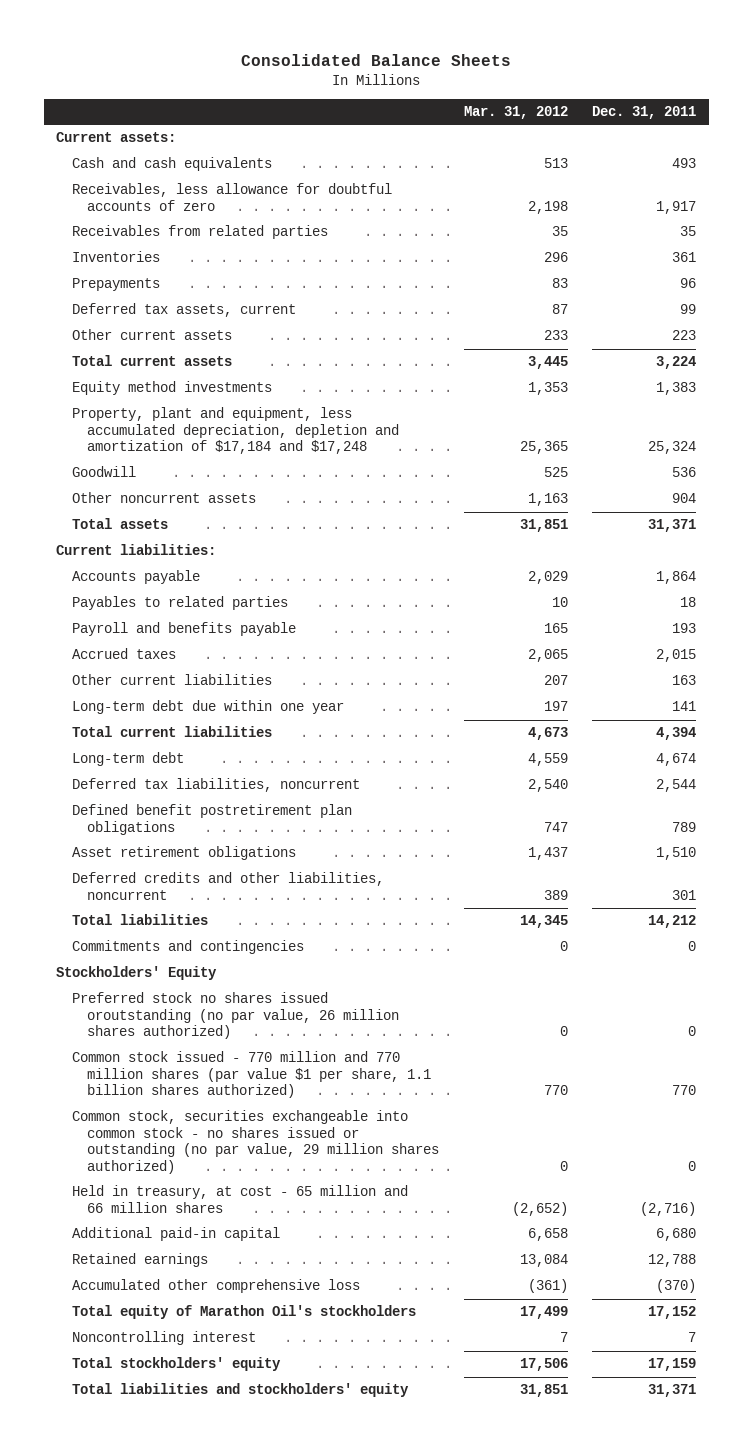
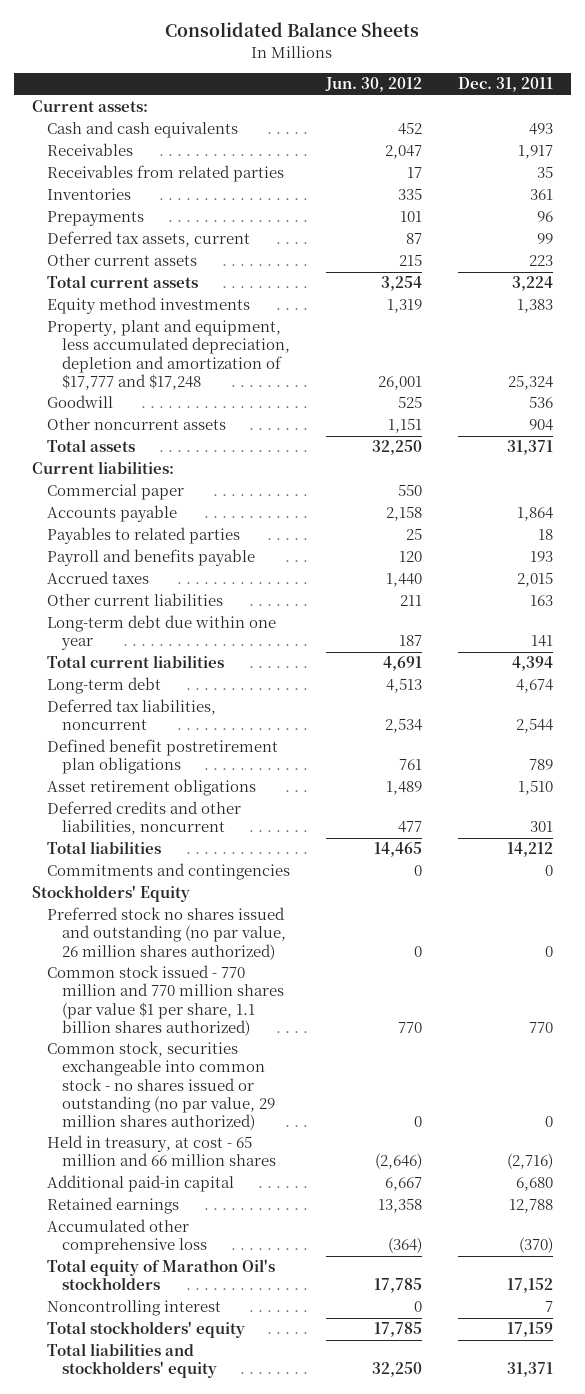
- | Mar. 31, 2012 | Dec. 31, 2011
+ | Jun. 30, 2012 | Dec. 31, 2011
- Receivables, less allowance for doubtful accounts of zero | 2,198 | 1,917
+ Receivables | 2,047 | 1,917
- Property, plant and equipment, less accumulated depreciation, depletion and amortization of $17,184 and $17,248 | 25,365 | 25,324
+ Property, plant and equipment, less accumulated depreciation, depletion and amortization of $17,777 and $17,248 | 26,001 | 25,324
+ Commercial paper | 550 |
- Preferred stock no shares issued oroutstanding (no par value, 26 million shares authorized) | 0 | 0
+ Preferred stock no shares issued and outstanding (no par value, 26 million shares authorized) | 0 | 0

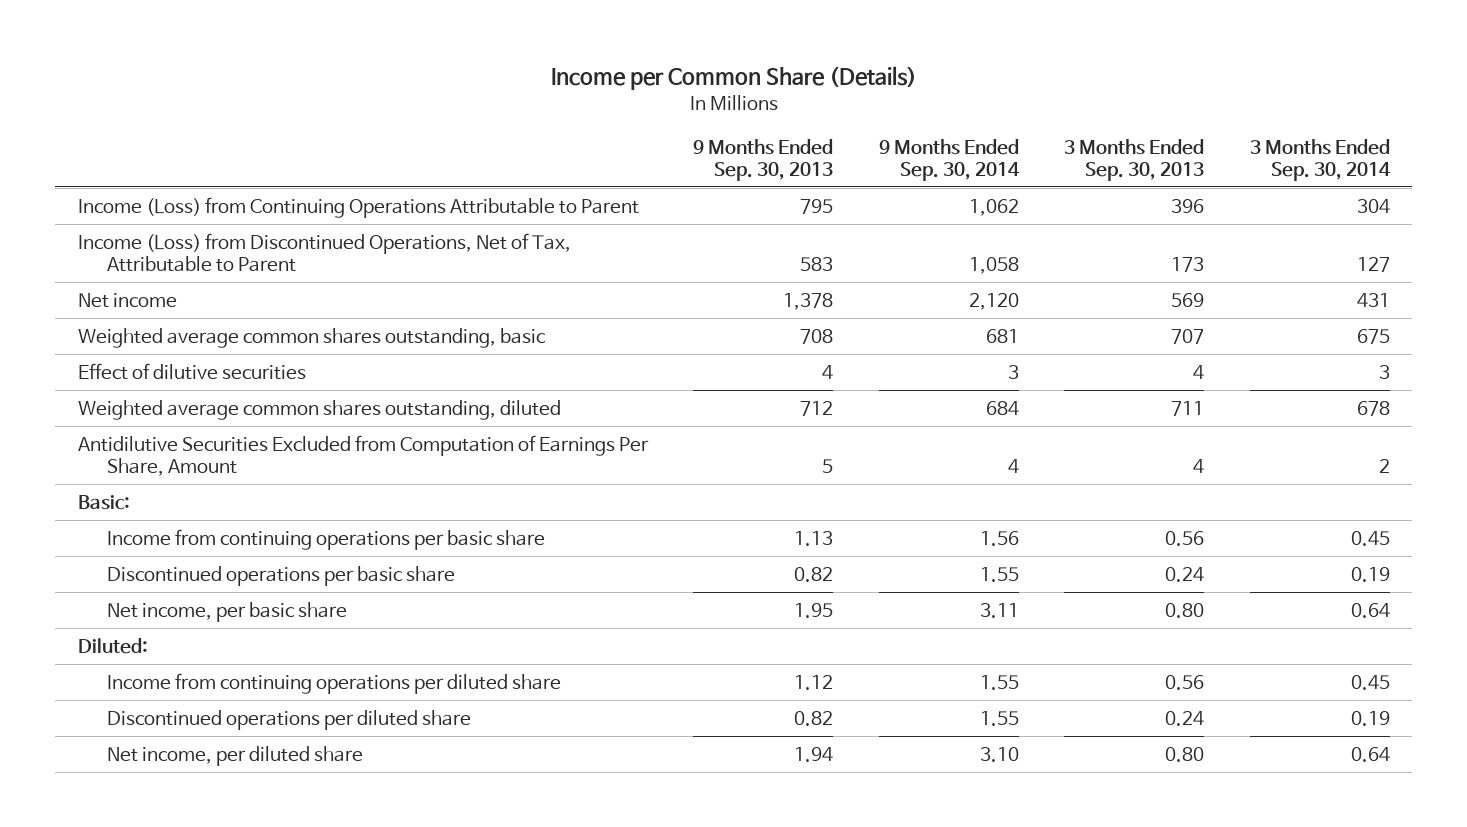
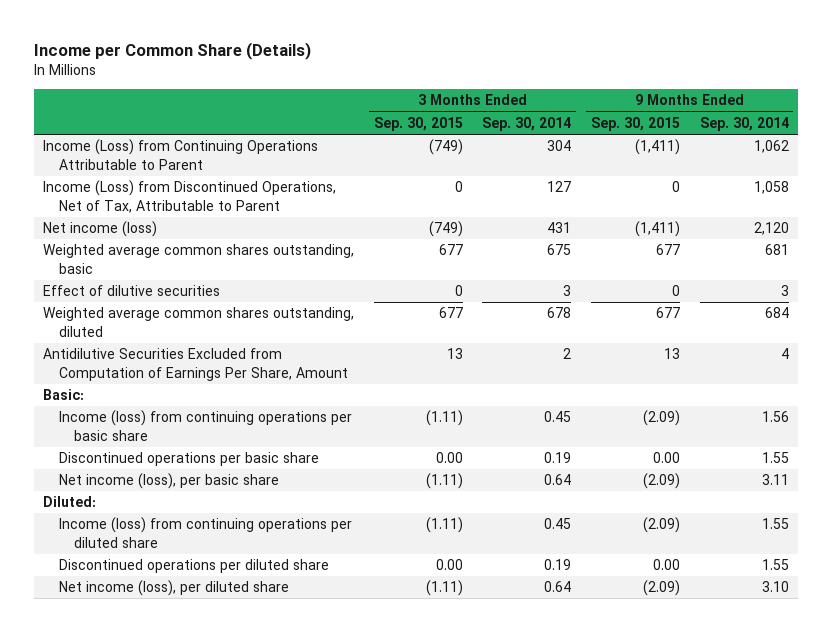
- | 9 Months Ended Sep. 30, 2013 | 9 Months Ended Sep. 30, 2014 | 3 Months Ended Sep. 30, 2013 | 3 Months Ended Sep. 30, 2014
+ | 3 Months Ended Sep. 30, 2015 | 3 Months Ended Sep. 30, 2014 | 9 Months Ended Sep. 30, 2015 | 9 Months Ended Sep. 30, 2014
- Net income | 1,378 | 2,120 | 569 | 431
+ Net income (loss) | (749) | 431 | (1,411) | 2,120
- Income from continuing operations per basic share | 1.13 | 1.56 | 0.56 | 0.45
+ Income (loss) from continuing operations per basic share | (1.11) | 0.45 | (2.09) | 1.56
- Net income, per basic share | 1.95 | 3.11 | 0.80 | 0.64
+ Net income (loss), per basic share | (1.11) | 0.64 | (2.09) | 3.11
- Income from continuing operations per diluted share | 1.12 | 1.55 | 0.56 | 0.45
+ Income (loss) from continuing operations per diluted share | (1.11) | 0.45 | (2.09) | 1.55
- Net income, per diluted share | 1.94 | 3.10 | 0.80 | 0.64
+ Net income (loss), per diluted share | (1.11) | 0.64 | (2.09) | 3.10

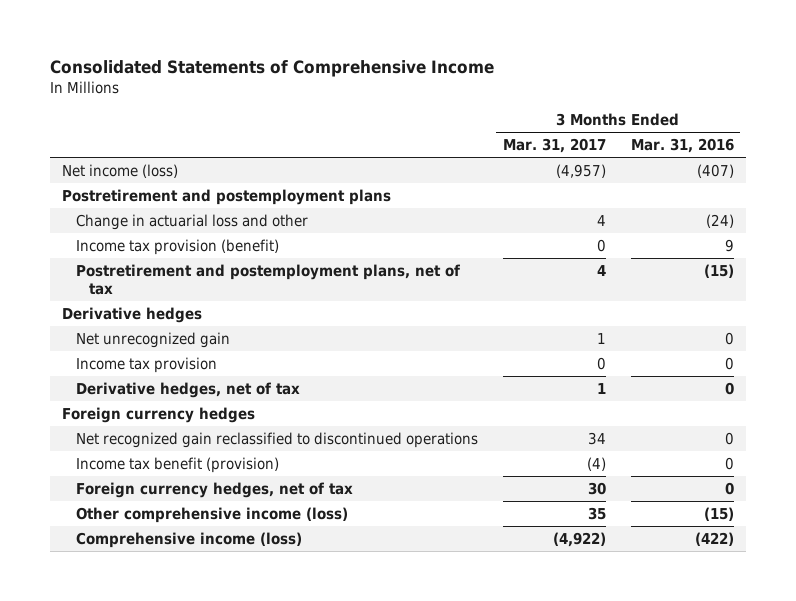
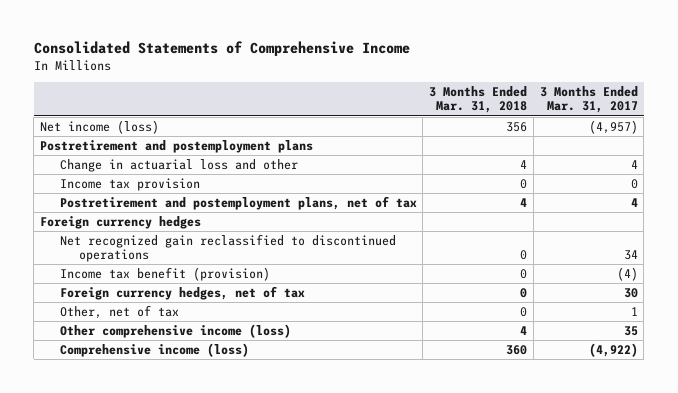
- | 3 Months Ended Mar. 31, 2017 | 3 Months Ended Mar. 31, 2016
+ | 3 Months Ended Mar. 31, 2018 | 3 Months Ended Mar. 31, 2017
- Income tax provision (benefit) | 0 | 9
- Derivative hedges
- Net unrecognized gain | 1 | 0
- Derivative hedges, net of tax | 1 | 0
moved down: Postretirement and postemployment plans, net of tax | 4 | 4
+ Other, net of tax | 0 | 1

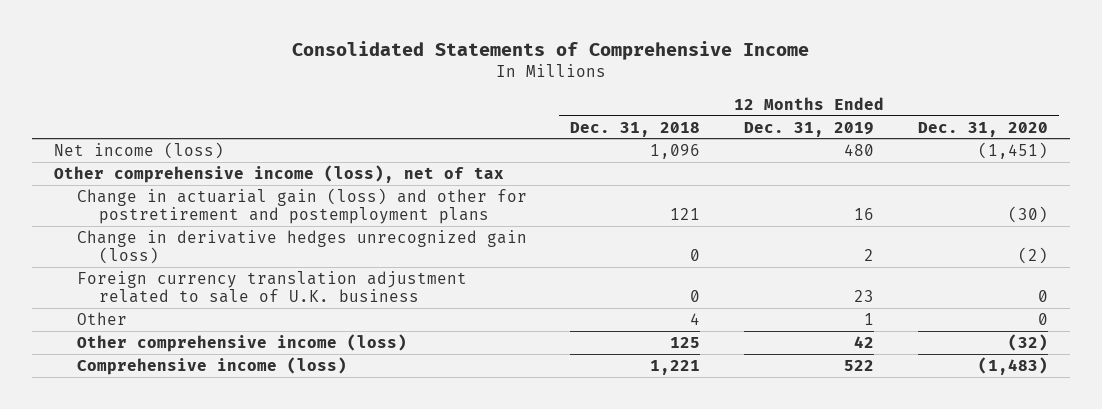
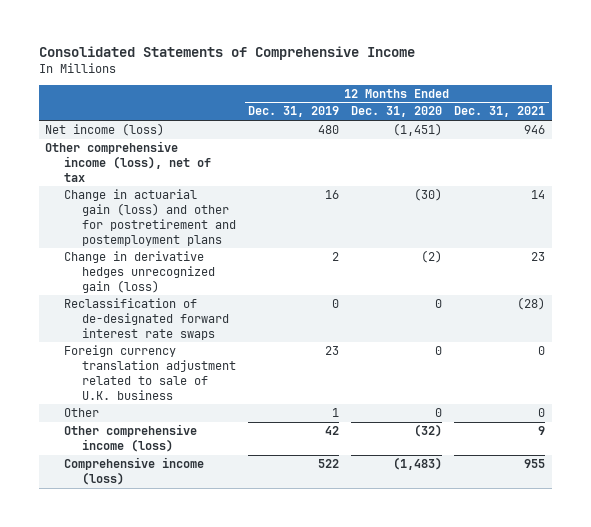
- | 12 Months Ended Dec. 31, 2018 | 12 Months Ended Dec. 31, 2019 | 12 Months Ended Dec. 31, 2020
+ | 12 Months Ended Dec. 31, 2019 | 12 Months Ended Dec. 31, 2020 | 12 Months Ended Dec. 31, 2021
+ Reclassification of de-designated forward interest rate swaps | 0 | 0 | (28)

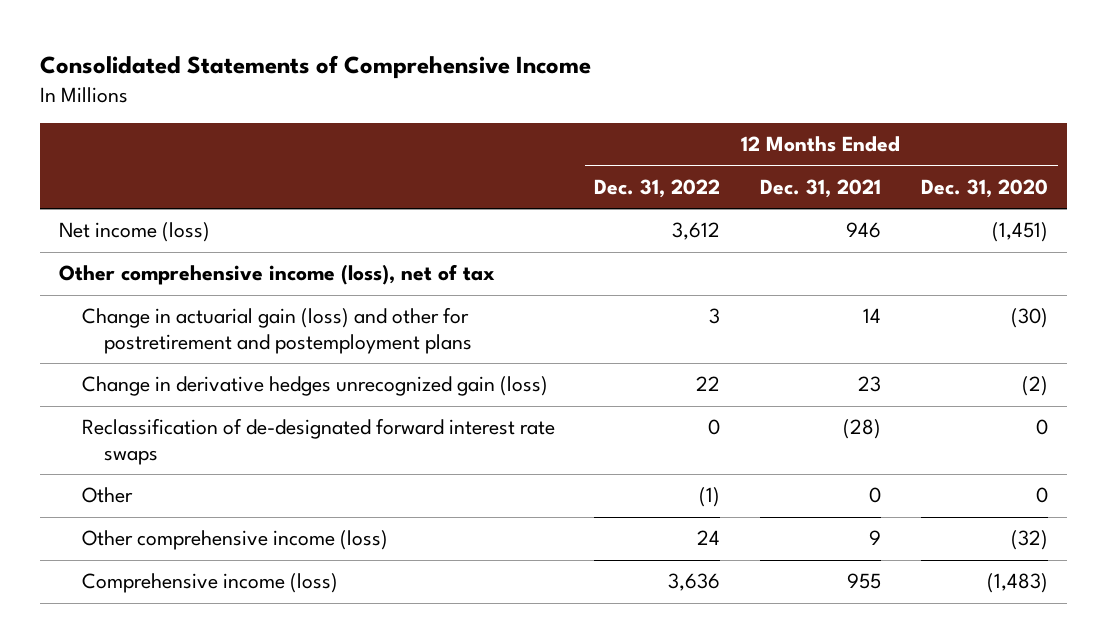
- | 12 Months Ended Dec. 31, 2019 | 12 Months Ended Dec. 31, 2020 | 12 Months Ended Dec. 31, 2021
+ | 12 Months Ended Dec. 31, 2022 | 12 Months Ended Dec. 31, 2021 | 12 Months Ended Dec. 31, 2020
- Foreign currency translation adjustment related to sale of U.K. business | 23 | 0 | 0

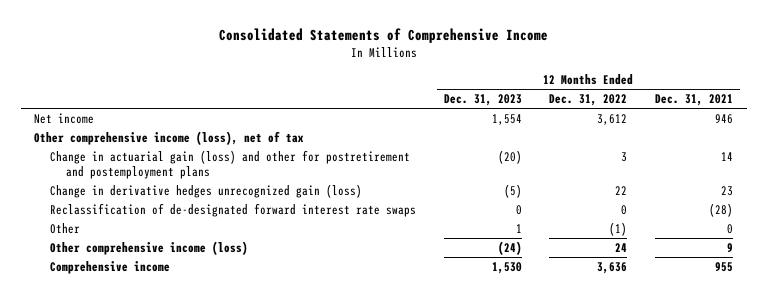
- | 12 Months Ended Dec. 31, 2022 | 12 Months Ended Dec. 31, 2021 | 12 Months Ended Dec. 31, 2020
+ | 12 Months Ended Dec. 31, 2023 | 12 Months Ended Dec. 31, 2022 | 12 Months Ended Dec. 31, 2021
- Net income (loss) | 3,612 | 946 | (1,451)
+ Net income | 1,554 | 3,612 | 946
- Comprehensive income (loss) | 3,636 | 955 | (1,483)
+ Comprehensive income | 1,530 | 3,636 | 955

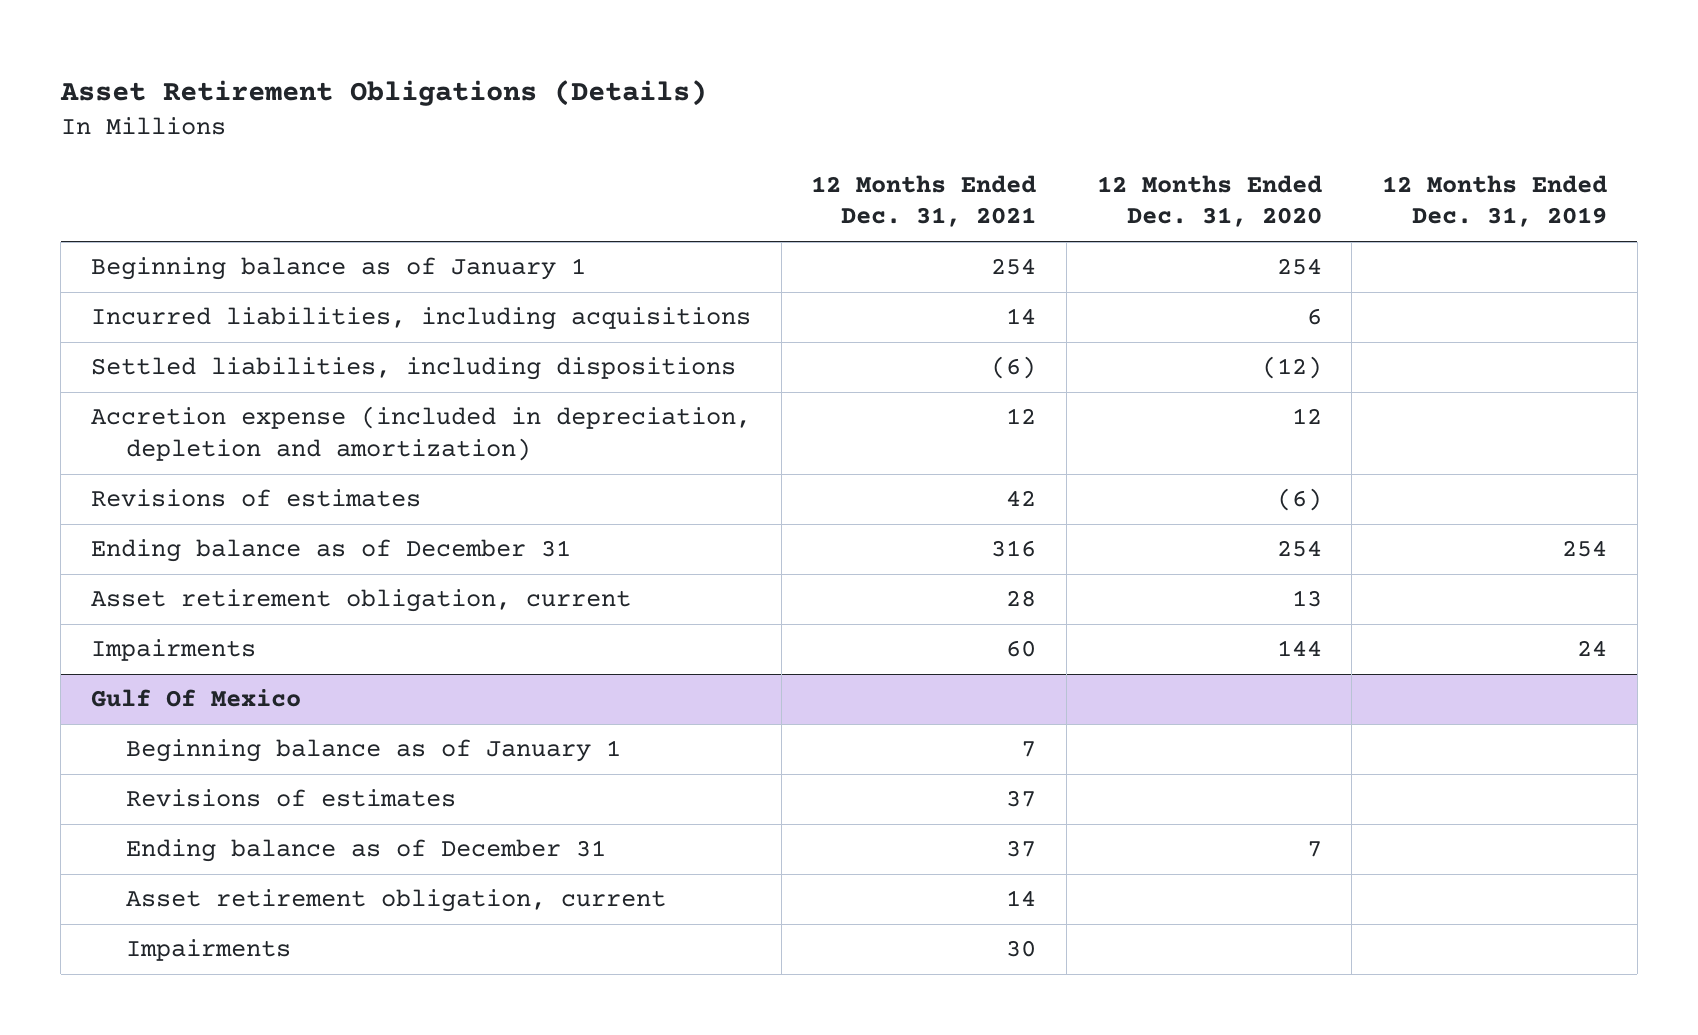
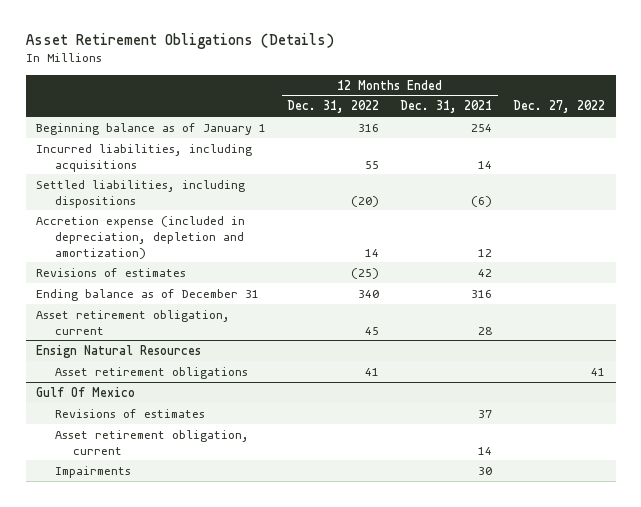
- | 12 Months Ended Dec. 31, 2021 | 12 Months Ended Dec. 31, 2020 | 12 Months Ended Dec. 31, 2019
+ | 12 Months Ended Dec. 31, 2022 | 12 Months Ended Dec. 31, 2021 | Dec. 27, 2022
- Impairments | 60 | 144 | 24
+ Ensign Natural Resources
+ Asset retirement obligations | 41 | | 41
@ Gulf Of Mexico
- Beginning balance as of January 1 | 7 | |
- Ending balance as of December 31 | 37 | 7 |

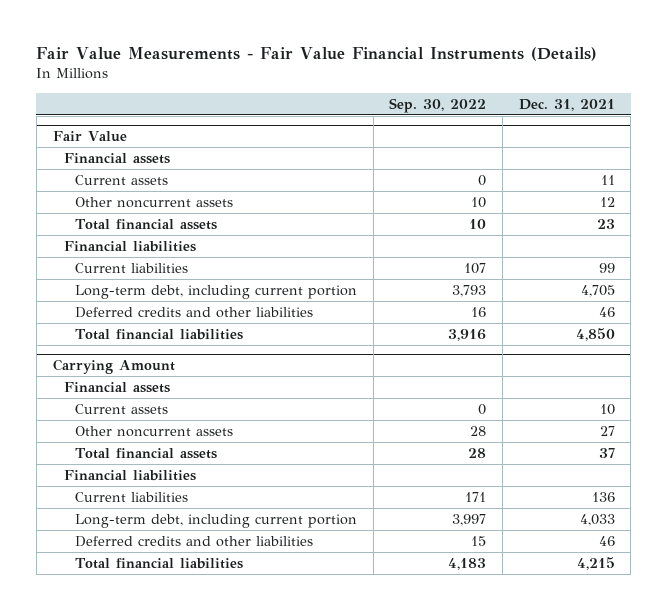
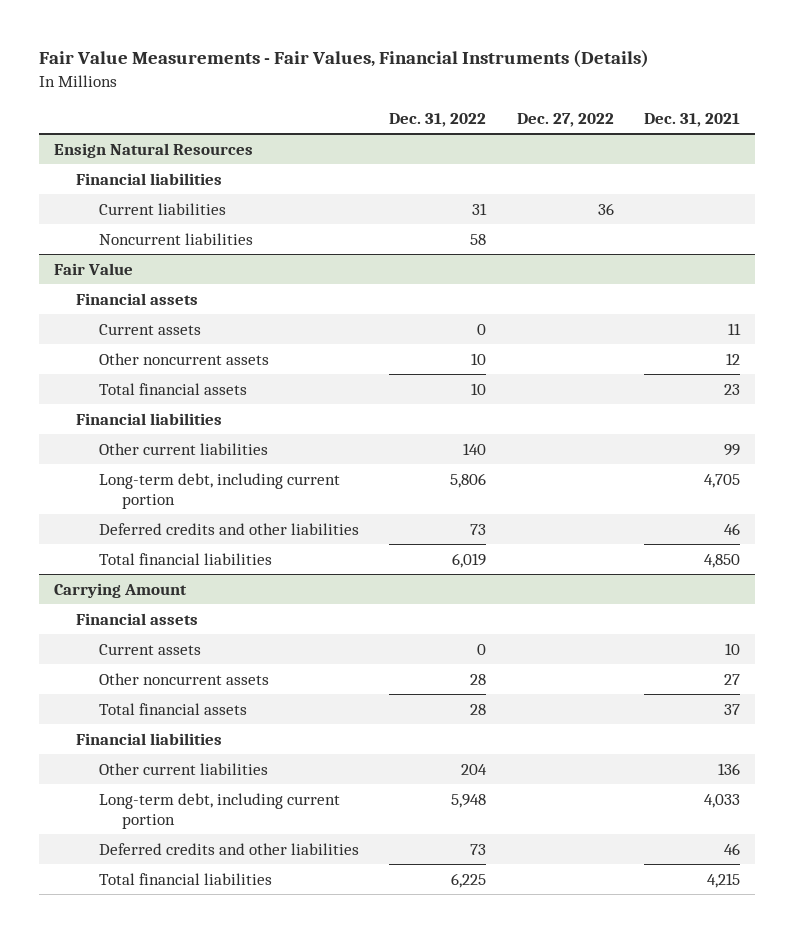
- Fair Value Measurements - Fair Value Financial Instruments (Details)
+ Fair Value Measurements - Fair Values, Financial Instruments (Details)
- | Sep. 30, 2022 | Dec. 31, 2021
+ | Dec. 31, 2022 | Dec. 27, 2022 | Dec. 31, 2021
+ Ensign Natural Resources
+ Financial liabilities
+ Current liabilities | 31 | 36 |
+ Noncurrent liabilities | 58 | |
@ Fair Value
- Current liabilities | 107 | 99
+ Other current liabilities | 140 | | 99
@ Carrying Amount
- Current liabilities | 171 | 136
+ Other current liabilities | 204 | | 136

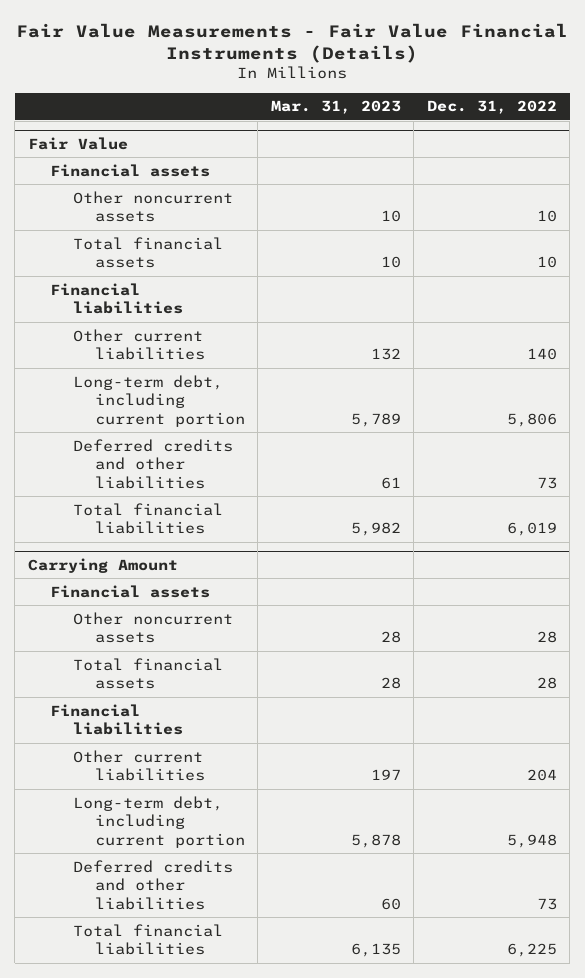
- Fair Value Measurements - Fair Values, Financial Instruments (Details)
+ Fair Value Measurements - Fair Value Financial Instruments (Details)
- | Dec. 31, 2022 | Dec. 27, 2022 | Dec. 31, 2021
+ | Mar. 31, 2023 | Dec. 31, 2022
- Ensign Natural Resources
- Financial liabilities
- Current liabilities | 31 | 36 |
- Noncurrent liabilities | 58 | |
@ Fair Value
- Current assets | 0 | | 11
@ Carrying Amount
- Current assets | 0 | | 10

